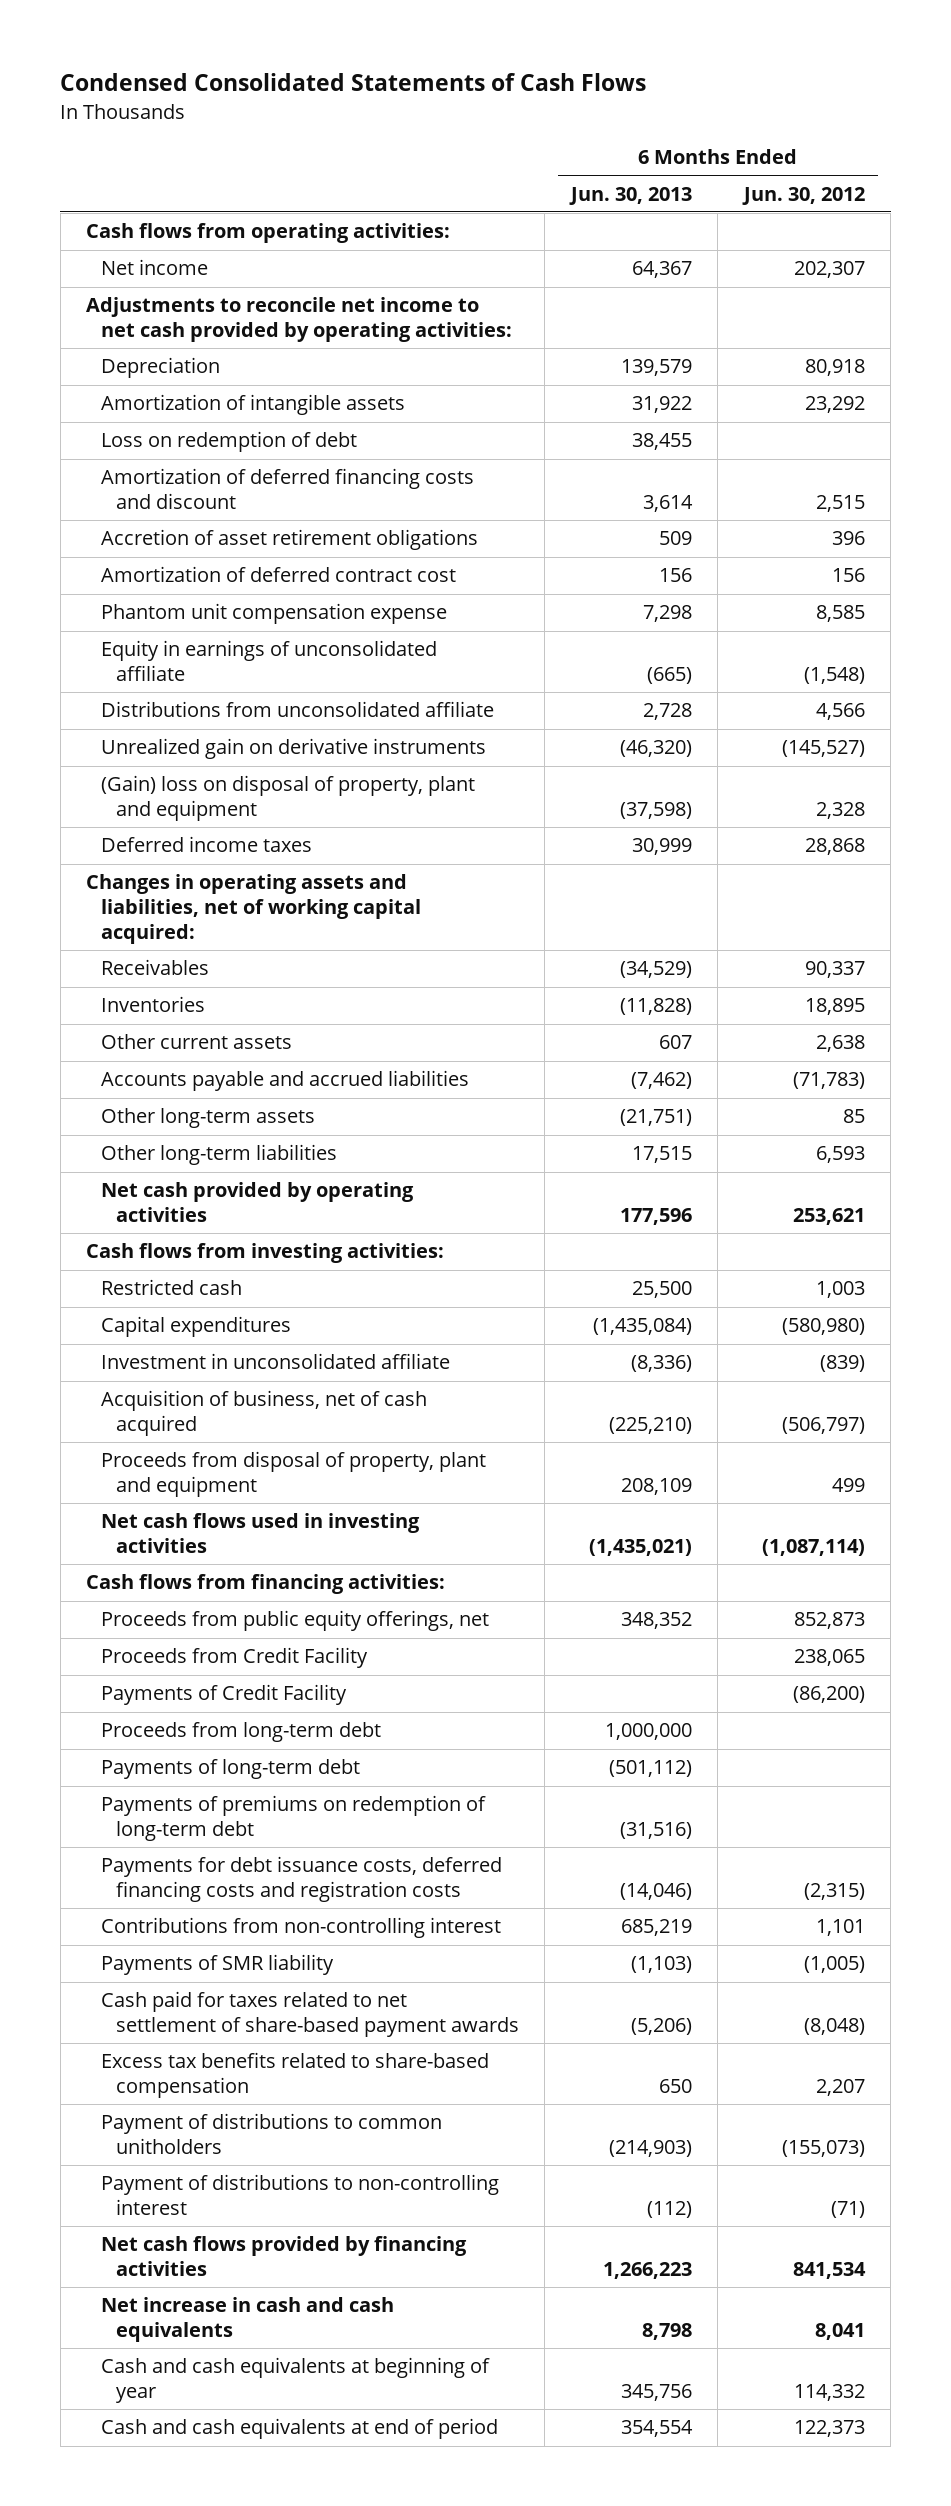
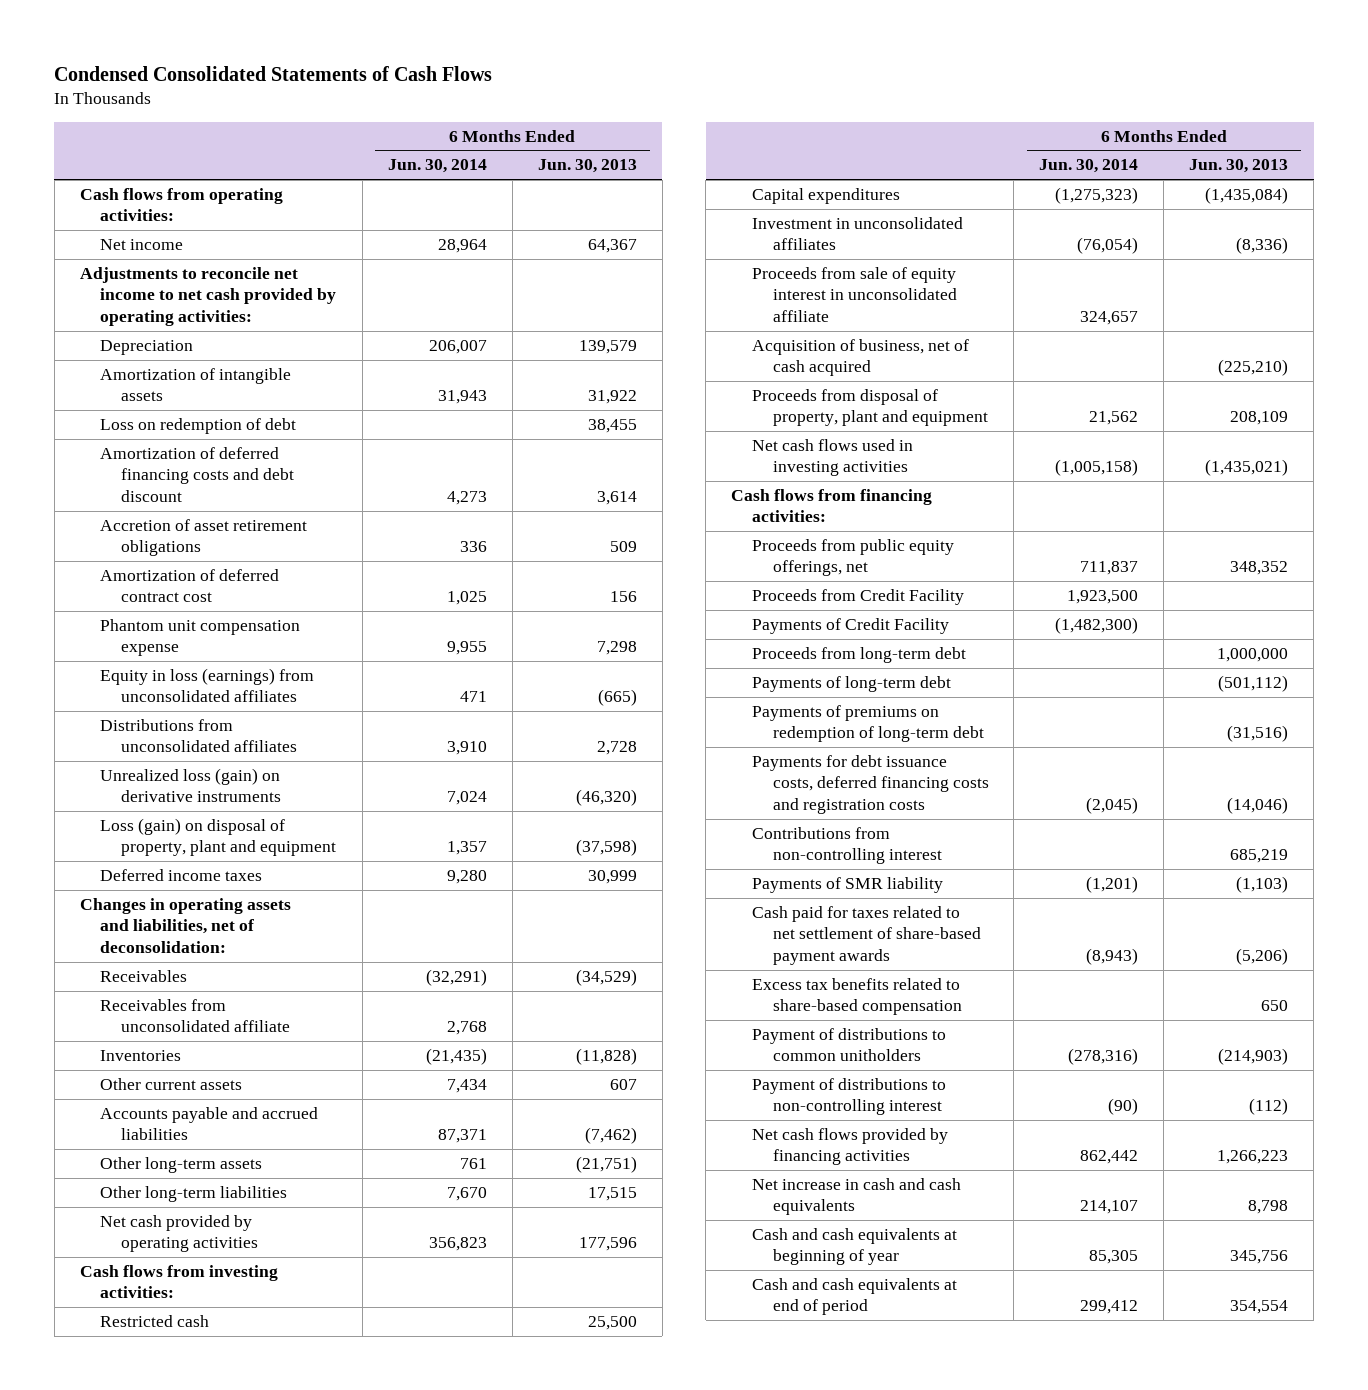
- | 6 Months Ended Jun. 30, 2013 | 6 Months Ended Jun. 30, 2012
+ | 6 Months Ended Jun. 30, 2014 | 6 Months Ended Jun. 30, 2013
- Amortization of deferred financing costs and discount | 3,614 | 2,515
+ Amortization of deferred financing costs and debt discount | 4,273 | 3,614
- Equity in earnings of unconsolidated affiliate | (665) | (1,548)
- Distributions from unconsolidated affiliate | 2,728 | 4,566
- Unrealized gain on derivative instruments | (46,320) | (145,527)
- (Gain) loss on disposal of property, plant and equipment | (37,598) | 2,328
+ Equity in loss (earnings) from unconsolidated affiliates | 471 | (665)
+ Distributions from unconsolidated affiliates | 3,910 | 2,728
+ Unrealized loss (gain) on derivative instruments | 7,024 | (46,320)
+ Loss (gain) on disposal of property, plant and equipment | 1,357 | (37,598)
- Changes in operating assets and liabilities, net of working capital acquired:
+ Changes in operating assets and liabilities, net of deconsolidation:
+ Receivables from unconsolidated affiliate | 2,768 |
- Investment in unconsolidated affiliate | (8,336) | (839)
+ Investment in unconsolidated affiliates | (76,054) | (8,336)
+ Proceeds from sale of equity interest in unconsolidated affiliate | 324,657 |

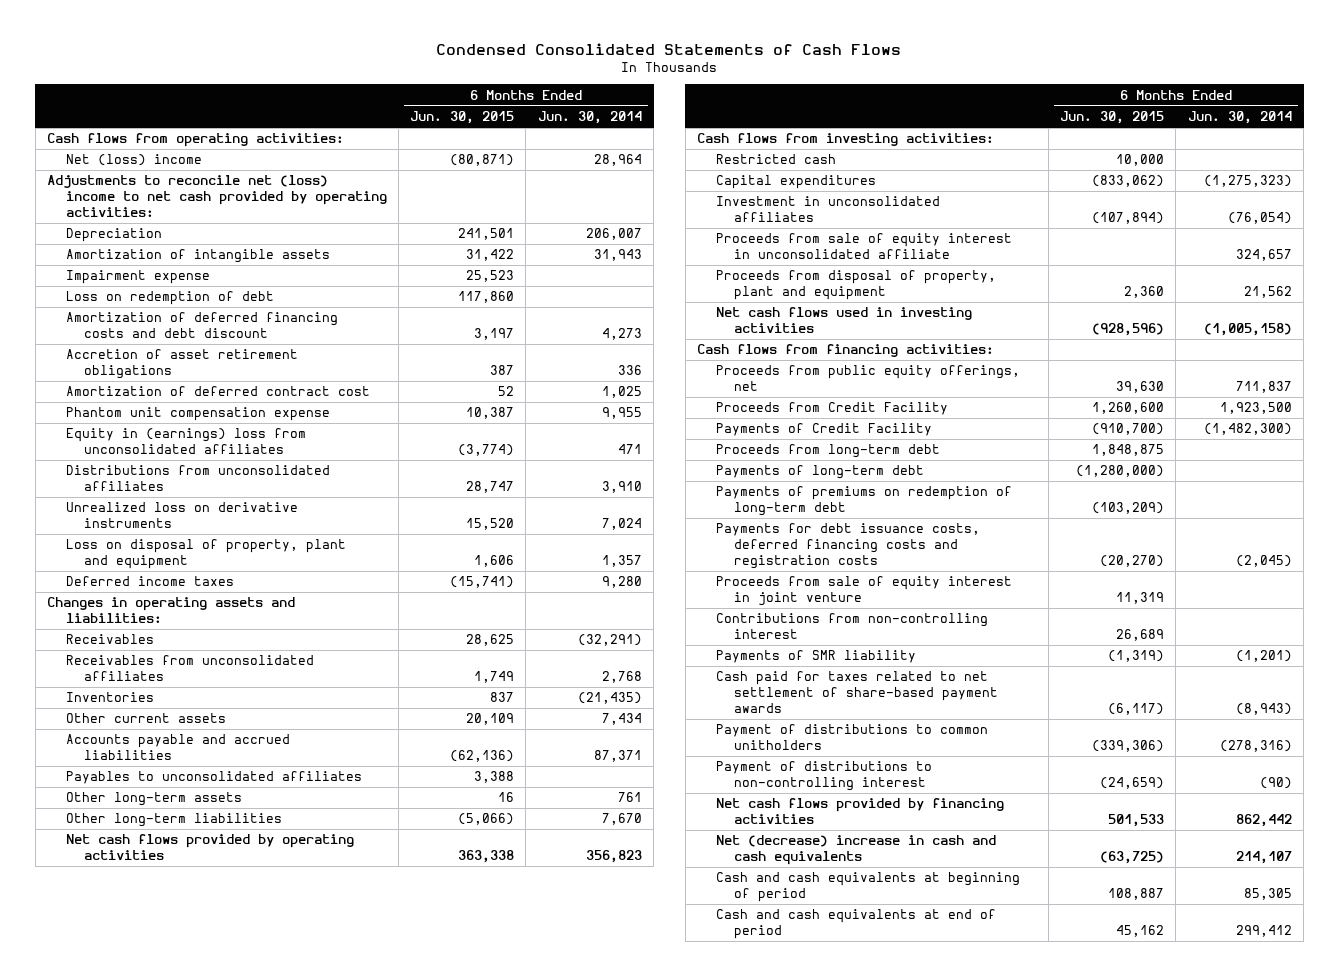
- | 6 Months Ended Jun. 30, 2014 | 6 Months Ended Jun. 30, 2013
+ | 6 Months Ended Jun. 30, 2015 | 6 Months Ended Jun. 30, 2014
- Net income | 28,964 | 64,367
- Adjustments to reconcile net income to net cash provided by operating activities:
+ Net (loss) income | (80,871) | 28,964
+ Adjustments to reconcile net (loss) income to net cash provided by operating activities:
+ Impairment expense | 25,523 |
- Equity in loss (earnings) from unconsolidated affiliates | 471 | (665)
+ Equity in (earnings) loss from unconsolidated affiliates | (3,774) | 471
- Unrealized loss (gain) on derivative instruments | 7,024 | (46,320)
- Loss (gain) on disposal of property, plant and equipment | 1,357 | (37,598)
+ Unrealized loss on derivative instruments | 15,520 | 7,024
+ Loss on disposal of property, plant and equipment | 1,606 | 1,357
- Changes in operating assets and liabilities, net of deconsolidation:
+ Changes in operating assets and liabilities:
- Receivables from unconsolidated affiliate | 2,768 |
+ Receivables from unconsolidated affiliates | 1,749 | 2,768
+ Payables to unconsolidated affiliates | 3,388 |
- Net cash provided by operating activities | 356,823 | 177,596
+ Net cash flows provided by operating activities | 363,338 | 356,823
- Acquisition of business, net of cash acquired | | (225,210)
+ Proceeds from sale of equity interest in joint venture | 11,319 |
- Excess tax benefits related to share-based compensation | | 650
- Net increase in cash and cash equivalents | 214,107 | 8,798
- Cash and cash equivalents at beginning of year | 85,305 | 345,756
+ Net (decrease) increase in cash and cash equivalents | (63,725) | 214,107
+ Cash and cash equivalents at beginning of period | 108,887 | 85,305

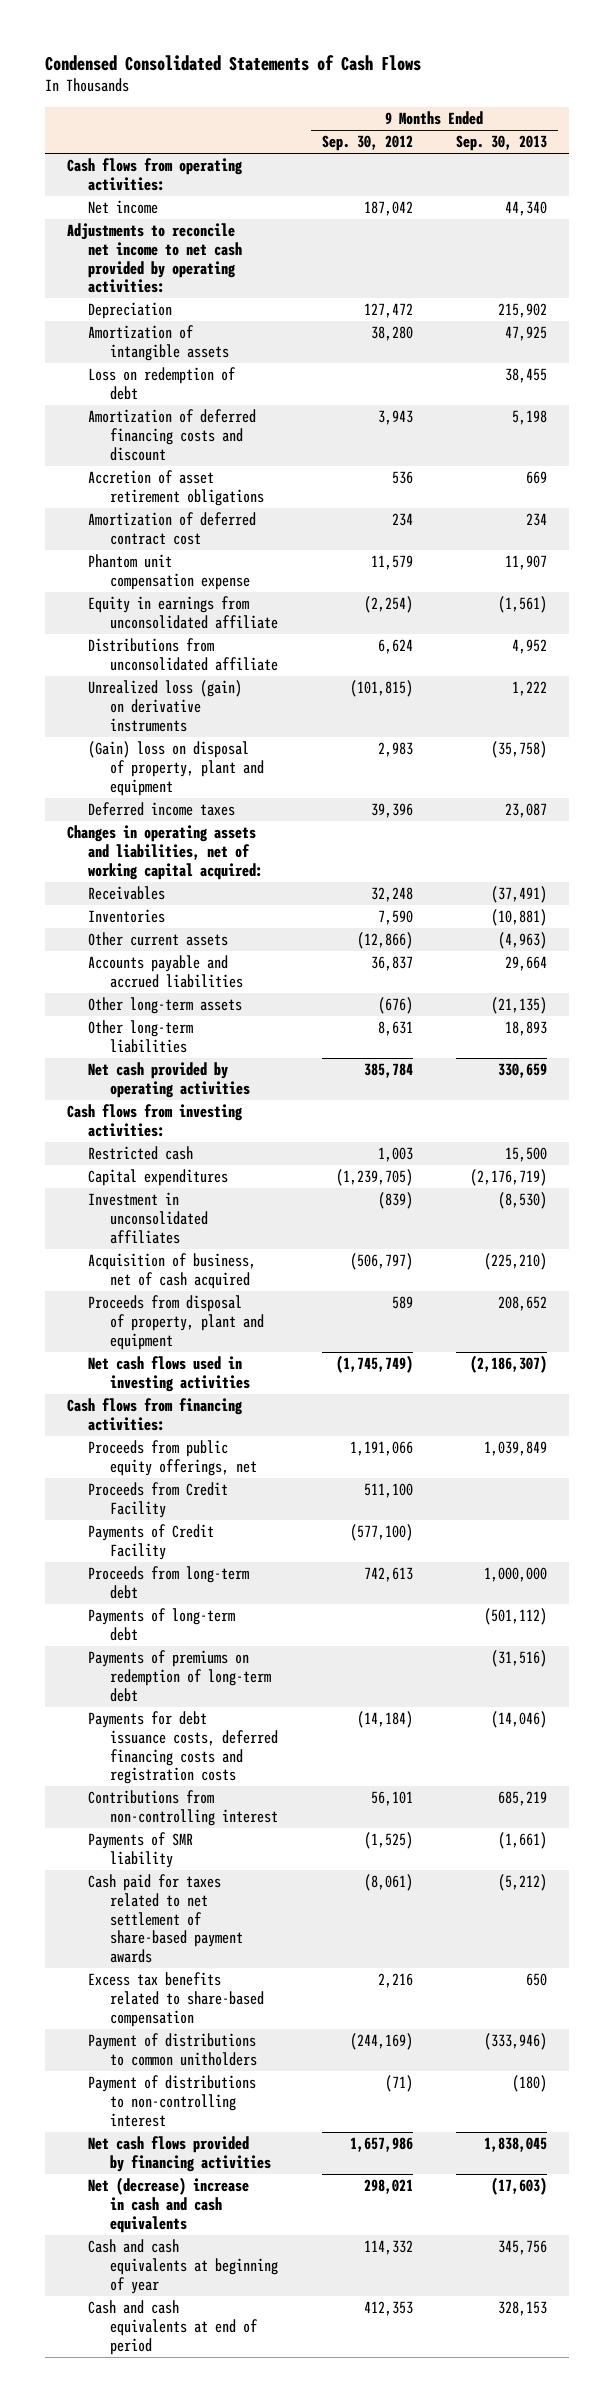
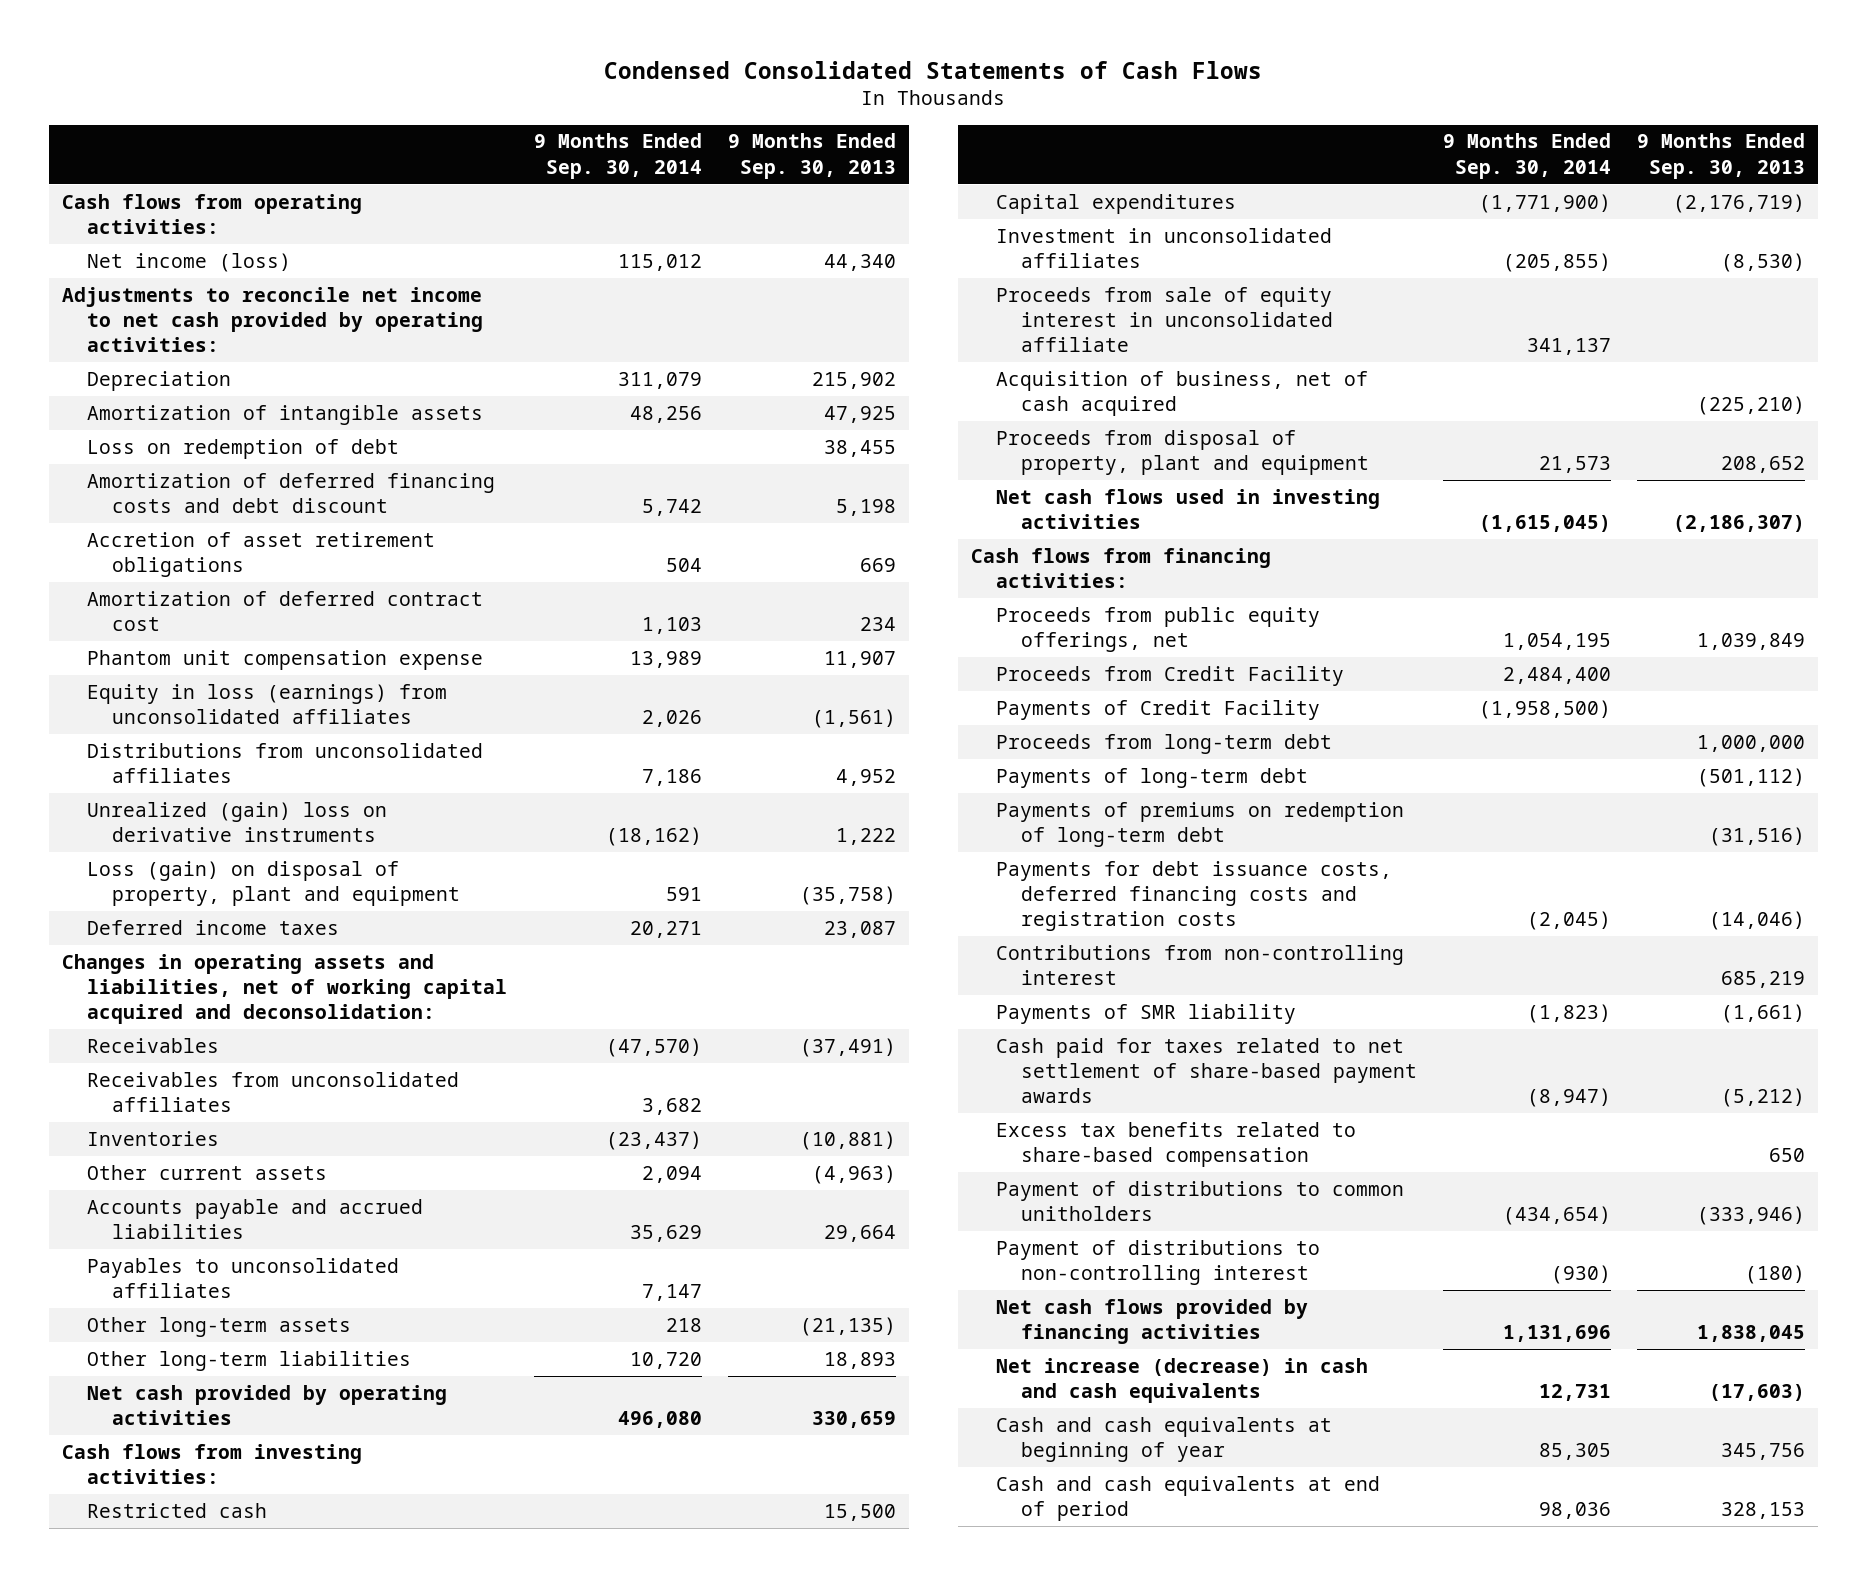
- | 9 Months Ended Sep. 30, 2012 | 9 Months Ended Sep. 30, 2013
+ | 9 Months Ended Sep. 30, 2014 | 9 Months Ended Sep. 30, 2013
- Net income | 187,042 | 44,340
+ Net income (loss) | 115,012 | 44,340
- Amortization of deferred financing costs and discount | 3,943 | 5,198
+ Amortization of deferred financing costs and debt discount | 5,742 | 5,198
- Equity in earnings from unconsolidated affiliate | (2,254) | (1,561)
- Distributions from unconsolidated affiliate | 6,624 | 4,952
- Unrealized loss (gain) on derivative instruments | (101,815) | 1,222
- (Gain) loss on disposal of property, plant and equipment | 2,983 | (35,758)
+ Equity in loss (earnings) from unconsolidated affiliates | 2,026 | (1,561)
+ Distributions from unconsolidated affiliates | 7,186 | 4,952
+ Unrealized (gain) loss on derivative instruments | (18,162) | 1,222
+ Loss (gain) on disposal of property, plant and equipment | 591 | (35,758)
- Changes in operating assets and liabilities, net of working capital acquired:
+ Changes in operating assets and liabilities, net of working capital acquired and deconsolidation:
+ Receivables from unconsolidated affiliates | 3,682 |
+ Payables to unconsolidated affiliates | 7,147 |
+ Proceeds from sale of equity interest in unconsolidated affiliate | 341,137 |
- Net (decrease) increase in cash and cash equivalents | 298,021 | (17,603)
+ Net increase (decrease) in cash and cash equivalents | 12,731 | (17,603)

